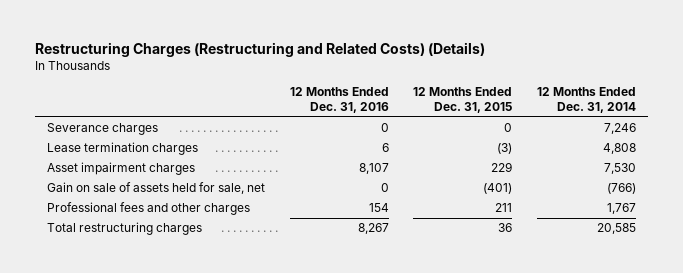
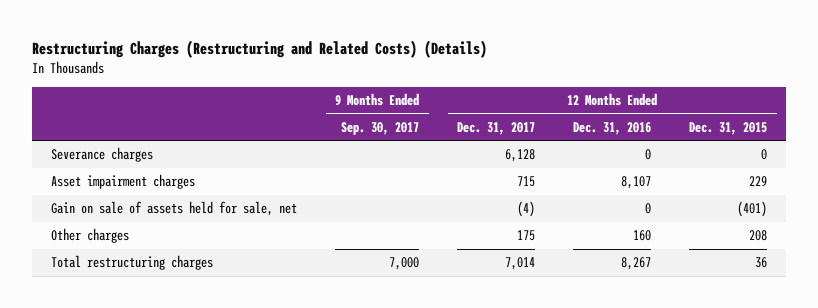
- | 12 Months Ended Dec. 31, 2016 | 12 Months Ended Dec. 31, 2015 | 12 Months Ended Dec. 31, 2014
+ | 9 Months Ended Sep. 30, 2017 | 12 Months Ended Dec. 31, 2017 | 12 Months Ended Dec. 31, 2016 | 12 Months Ended Dec. 31, 2015
- Lease termination charges | 6 | (3) | 4,808
- Professional fees and other charges | 154 | 211 | 1,767
+ Other charges | | 175 | 160 | 208

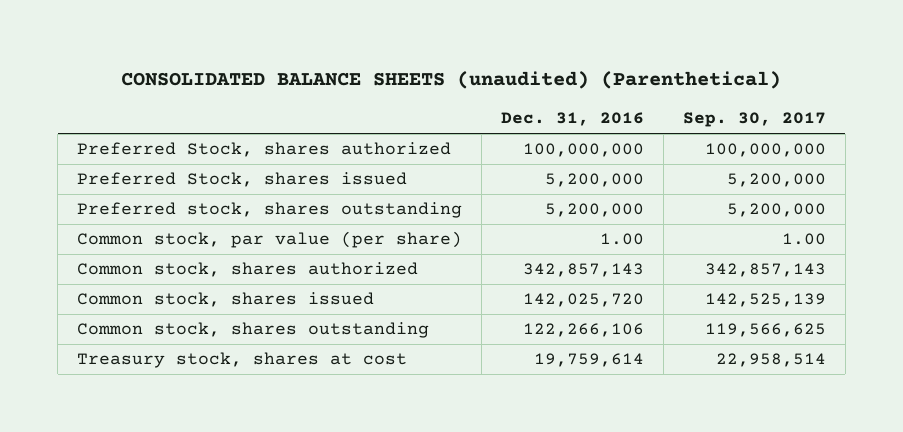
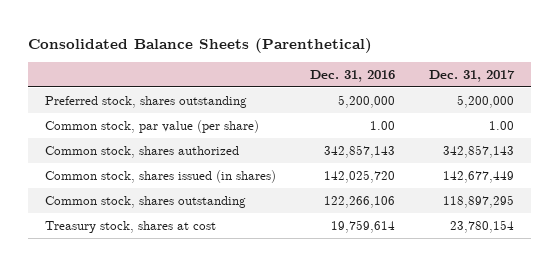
- CONSOLIDATED BALANCE SHEETS (unaudited) (Parenthetical)
+ Consolidated Balance Sheets (Parenthetical)
- | Dec. 31, 2016 | Sep. 30, 2017
+ | Dec. 31, 2016 | Dec. 31, 2017
- Preferred Stock, shares authorized | 100,000,000 | 100,000,000
- Preferred Stock, shares issued | 5,200,000 | 5,200,000
- Common stock, shares issued | 142,025,720 | 142,525,139
+ Common stock, shares issued (in shares) | 142,025,720 | 142,677,449

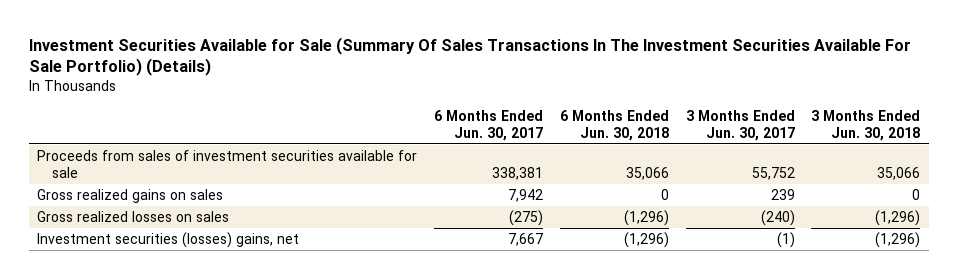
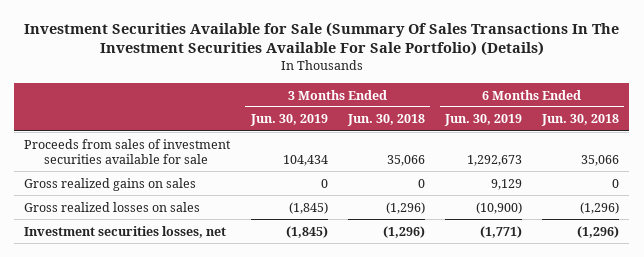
- | 6 Months Ended Jun. 30, 2017 | 6 Months Ended Jun. 30, 2018 | 3 Months Ended Jun. 30, 2017 | 3 Months Ended Jun. 30, 2018
+ | 3 Months Ended Jun. 30, 2019 | 3 Months Ended Jun. 30, 2018 | 6 Months Ended Jun. 30, 2019 | 6 Months Ended Jun. 30, 2018
- Investment securities (losses) gains, net | 7,667 | (1,296) | (1) | (1,296)
+ Investment securities losses, net | (1,845) | (1,296) | (1,771) | (1,296)

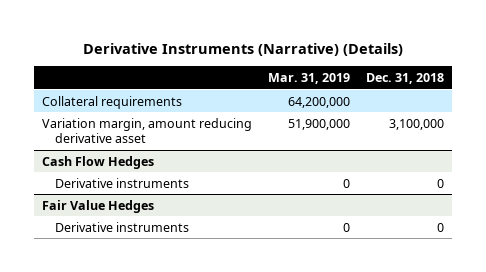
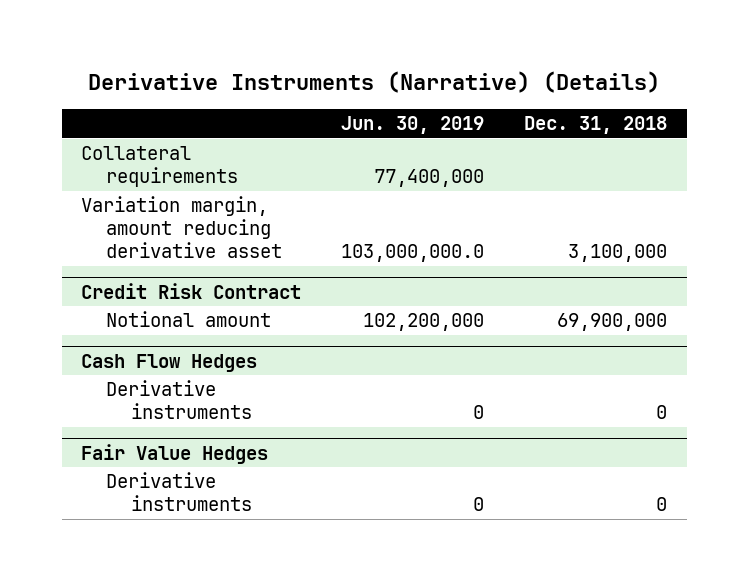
- | Mar. 31, 2019 | Dec. 31, 2018
+ | Jun. 30, 2019 | Dec. 31, 2018
+ Credit Risk Contract
+ Notional amount | 102,200,000 | 69,900,000

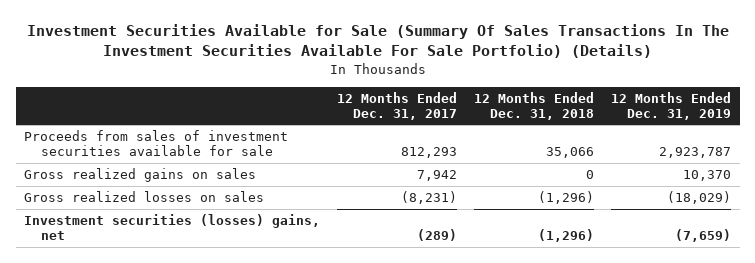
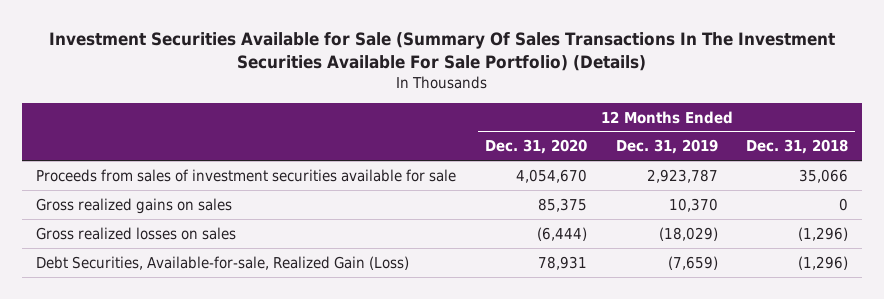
- | 12 Months Ended Dec. 31, 2017 | 12 Months Ended Dec. 31, 2018 | 12 Months Ended Dec. 31, 2019
+ | 12 Months Ended Dec. 31, 2020 | 12 Months Ended Dec. 31, 2019 | 12 Months Ended Dec. 31, 2018
- Investment securities (losses) gains, net | (289) | (1,296) | (7,659)
+ Debt Securities, Available-for-sale, Realized Gain (Loss) | 78,931 | (7,659) | (1,296)

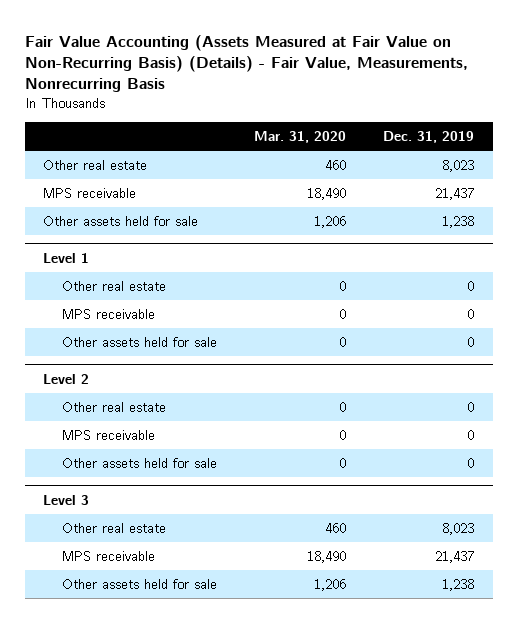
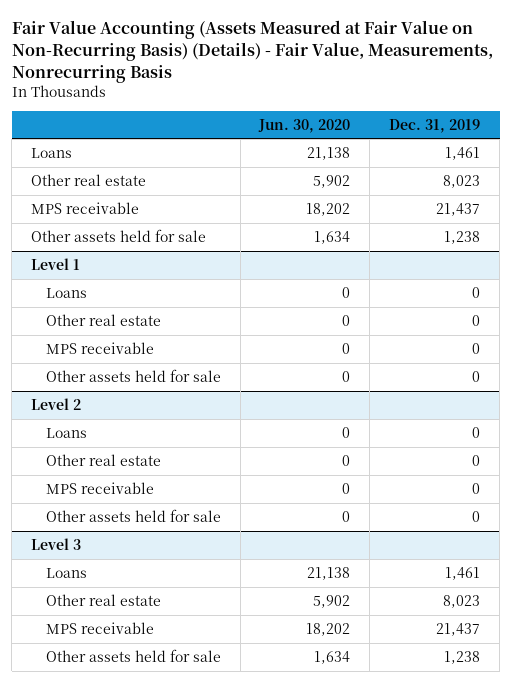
- | Mar. 31, 2020 | Dec. 31, 2019
+ | Jun. 30, 2020 | Dec. 31, 2019
+ Loans | 21,138 | 1,461
@ Level 1
+ Loans | 0 | 0
@ Level 2
+ Loans | 0 | 0
@ Level 3
+ Loans | 21,138 | 1,461

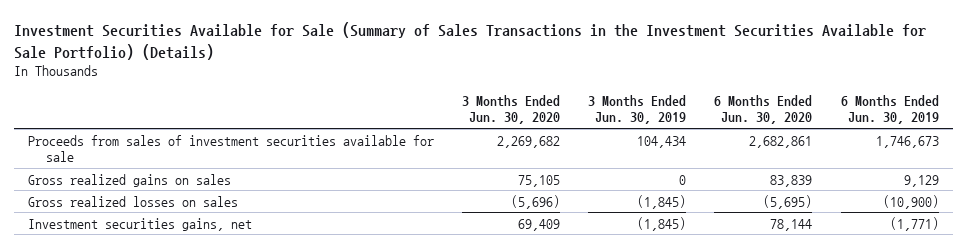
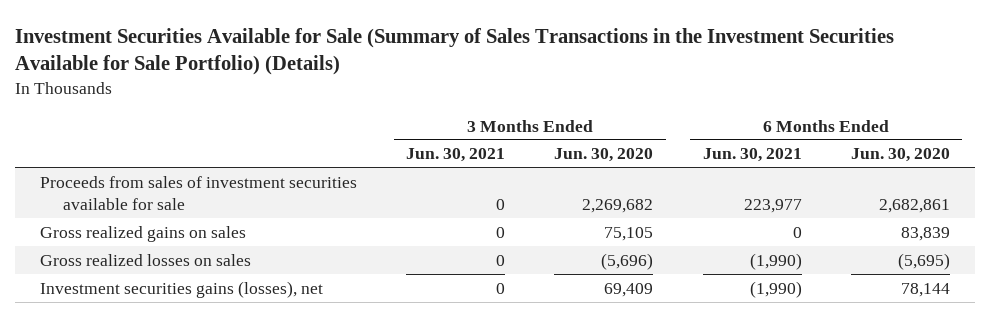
- | 3 Months Ended Jun. 30, 2020 | 3 Months Ended Jun. 30, 2019 | 6 Months Ended Jun. 30, 2020 | 6 Months Ended Jun. 30, 2019
+ | 3 Months Ended Jun. 30, 2021 | 3 Months Ended Jun. 30, 2020 | 6 Months Ended Jun. 30, 2021 | 6 Months Ended Jun. 30, 2020
- Investment securities gains, net | 69,409 | (1,845) | 78,144 | (1,771)
+ Investment securities gains (losses), net | 0 | 69,409 | (1,990) | 78,144

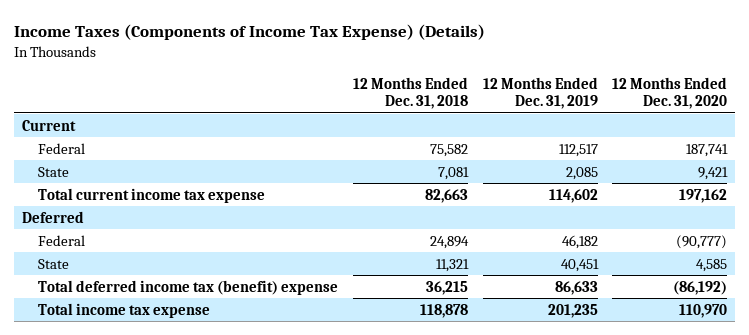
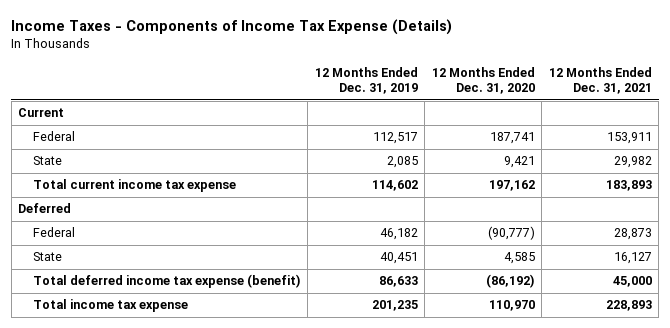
- Income Taxes (Components of Income Tax Expense) (Details)
+ Income Taxes - Components of Income Tax Expense (Details)
- | 12 Months Ended Dec. 31, 2018 | 12 Months Ended Dec. 31, 2019 | 12 Months Ended Dec. 31, 2020
+ | 12 Months Ended Dec. 31, 2019 | 12 Months Ended Dec. 31, 2020 | 12 Months Ended Dec. 31, 2021
- Total deferred income tax (benefit) expense | 36,215 | 86,633 | (86,192)
+ Total deferred income tax expense (benefit) | 86,633 | (86,192) | 45,000

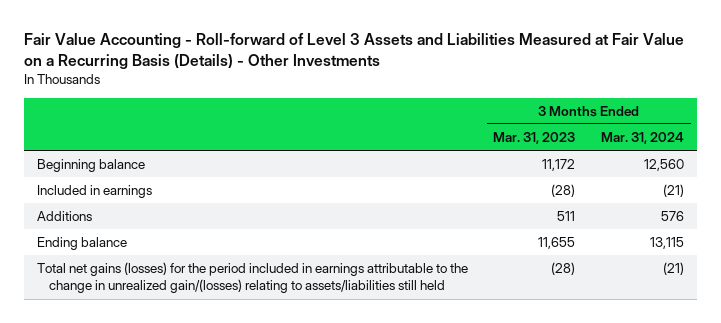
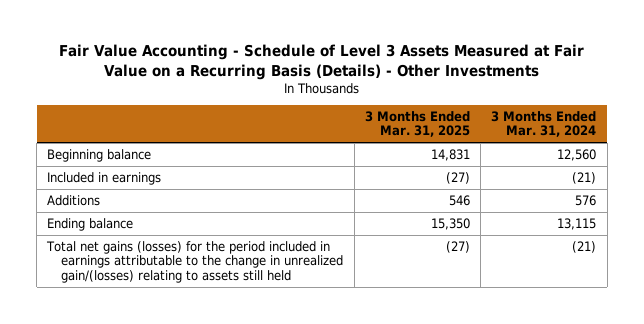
- Fair Value Accounting - Roll-forward of Level 3 Assets and Liabilities Measured at Fair Value on a Recurring Basis (Details) - Other Investments
+ Fair Value Accounting - Schedule of Level 3 Assets Measured at Fair Value on a Recurring Basis (Details) - Other Investments
- | 3 Months Ended Mar. 31, 2023 | 3 Months Ended Mar. 31, 2024
+ | 3 Months Ended Mar. 31, 2025 | 3 Months Ended Mar. 31, 2024
- Total net gains (losses) for the period included in earnings attributable to the change in unrealized gain/(losses) relating to assets/liabilities still held | (28) | (21)
+ Total net gains (losses) for the period included in earnings attributable to the change in unrealized gain/(losses) relating to assets still held | (27) | (21)

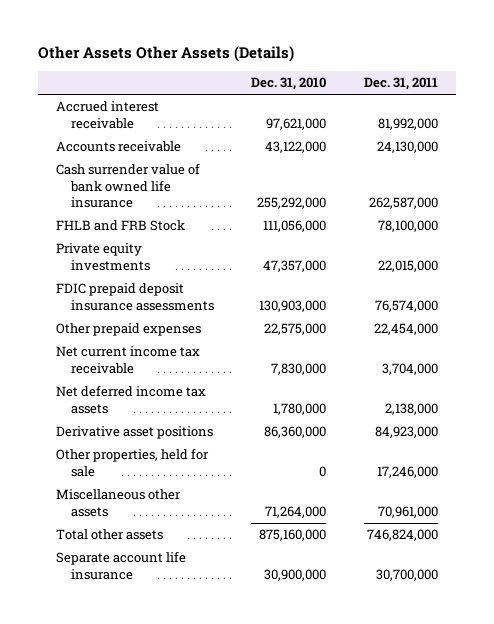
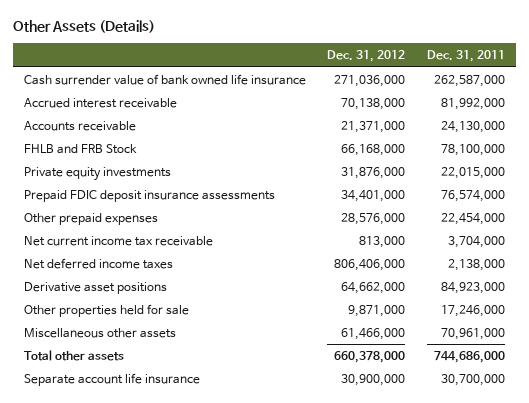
- Other Assets Other Assets (Details)
+ Other Assets (Details)
- | Dec. 31, 2010 | Dec. 31, 2011
+ | Dec. 31, 2012 | Dec. 31, 2011
moved up: Cash surrender value of bank owned life insurance | 271,036,000 | 262,587,000
- FDIC prepaid deposit insurance assessments | 130,903,000 | 76,574,000
+ Prepaid FDIC deposit insurance assessments | 34,401,000 | 76,574,000
- Net deferred income tax assets | 1,780,000 | 2,138,000
+ Net deferred income taxes | 806,406,000 | 2,138,000
- Other properties, held for sale | 0 | 17,246,000
+ Other properties held for sale | 9,871,000 | 17,246,000
- Total other assets | 875,160,000 | 746,824,000
+ Total other assets | 660,378,000 | 744,686,000

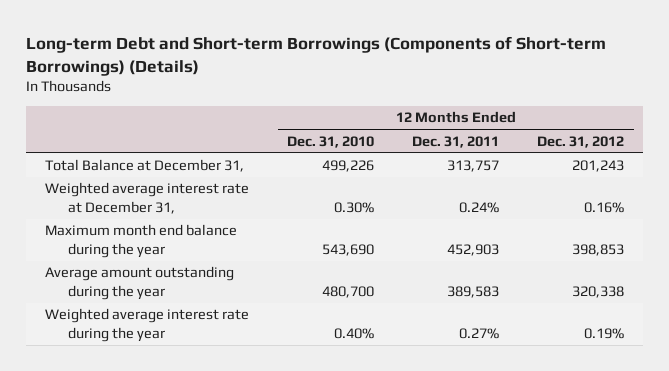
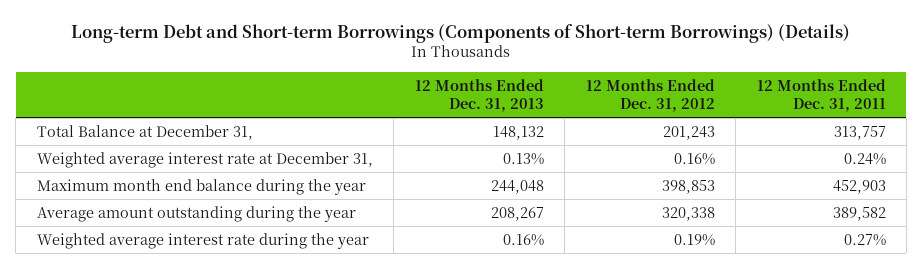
- | 12 Months Ended Dec. 31, 2010 | 12 Months Ended Dec. 31, 2011 | 12 Months Ended Dec. 31, 2012
+ | 12 Months Ended Dec. 31, 2013 | 12 Months Ended Dec. 31, 2012 | 12 Months Ended Dec. 31, 2011
- Average amount outstanding during the year | 480,700 | 389,583 | 320,338
+ Average amount outstanding during the year | 208,267 | 320,338 | 389,582

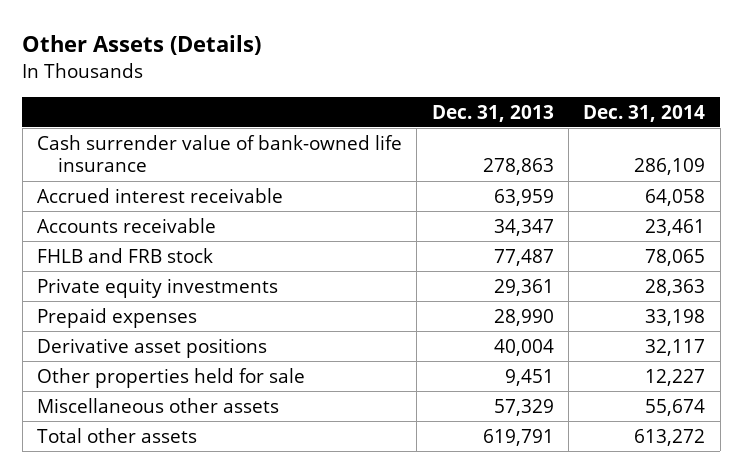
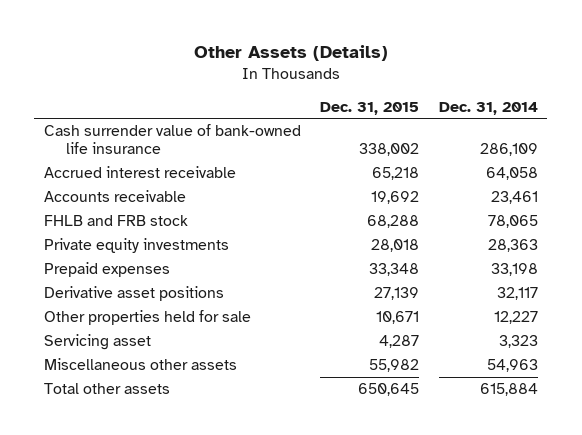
- | Dec. 31, 2013 | Dec. 31, 2014
+ | Dec. 31, 2015 | Dec. 31, 2014
- Miscellaneous other assets | 57,329 | 55,674
- Total other assets | 619,791 | 613,272
+ Servicing asset | 4,287 | 3,323
+ Miscellaneous other assets | 55,982 | 54,963
+ Total other assets | 650,645 | 615,884

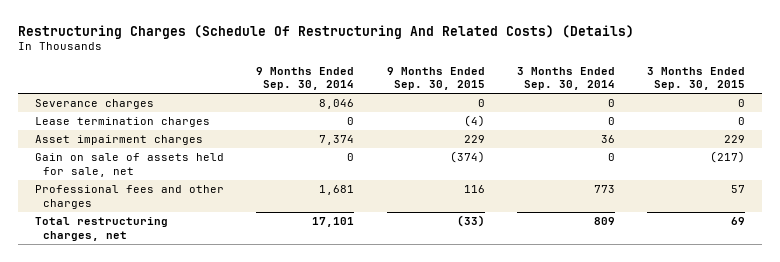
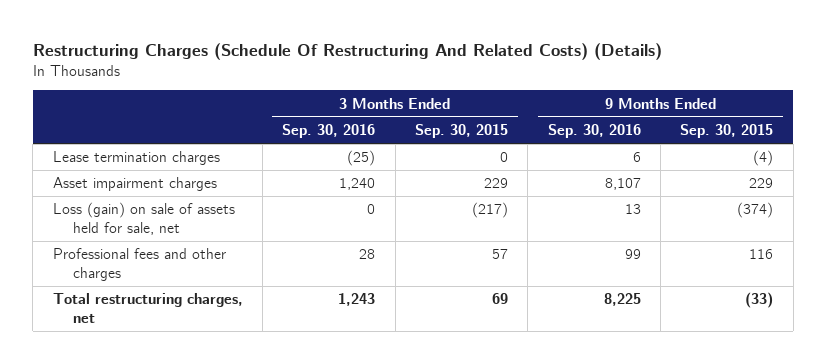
- | 9 Months Ended Sep. 30, 2014 | 9 Months Ended Sep. 30, 2015 | 3 Months Ended Sep. 30, 2014 | 3 Months Ended Sep. 30, 2015
+ | 3 Months Ended Sep. 30, 2016 | 3 Months Ended Sep. 30, 2015 | 9 Months Ended Sep. 30, 2016 | 9 Months Ended Sep. 30, 2015
- Severance charges | 8,046 | 0 | 0 | 0
- Gain on sale of assets held for sale, net | 0 | (374) | 0 | (217)
+ Loss (gain) on sale of assets held for sale, net | 0 | (217) | 13 | (374)

